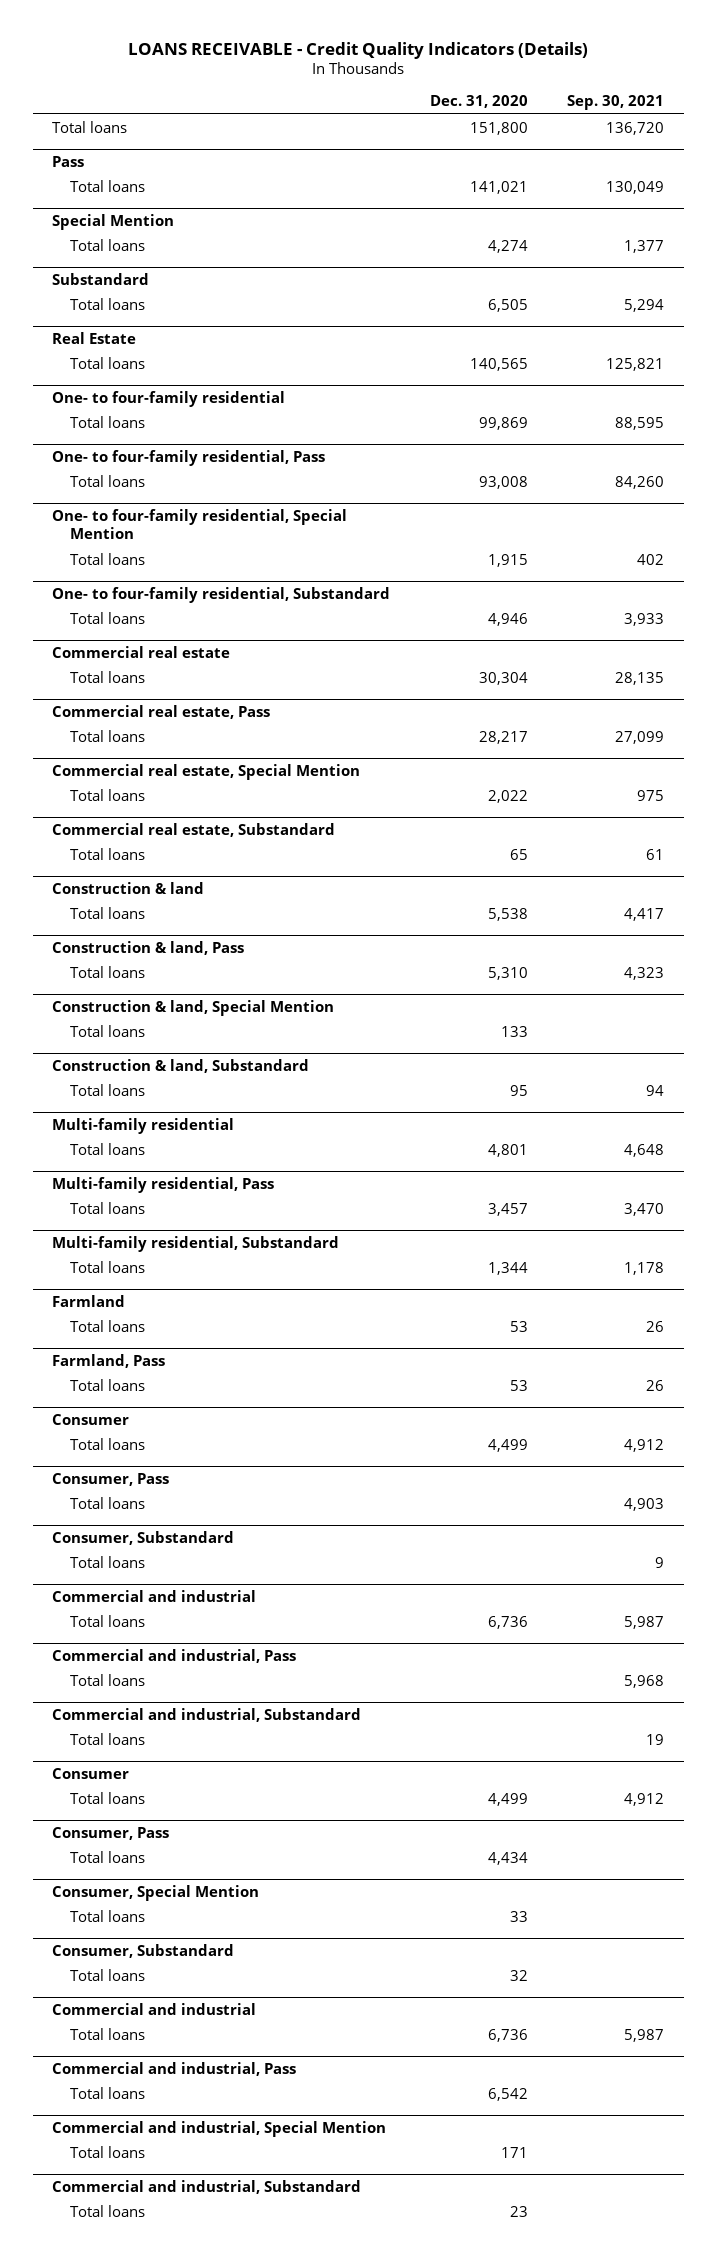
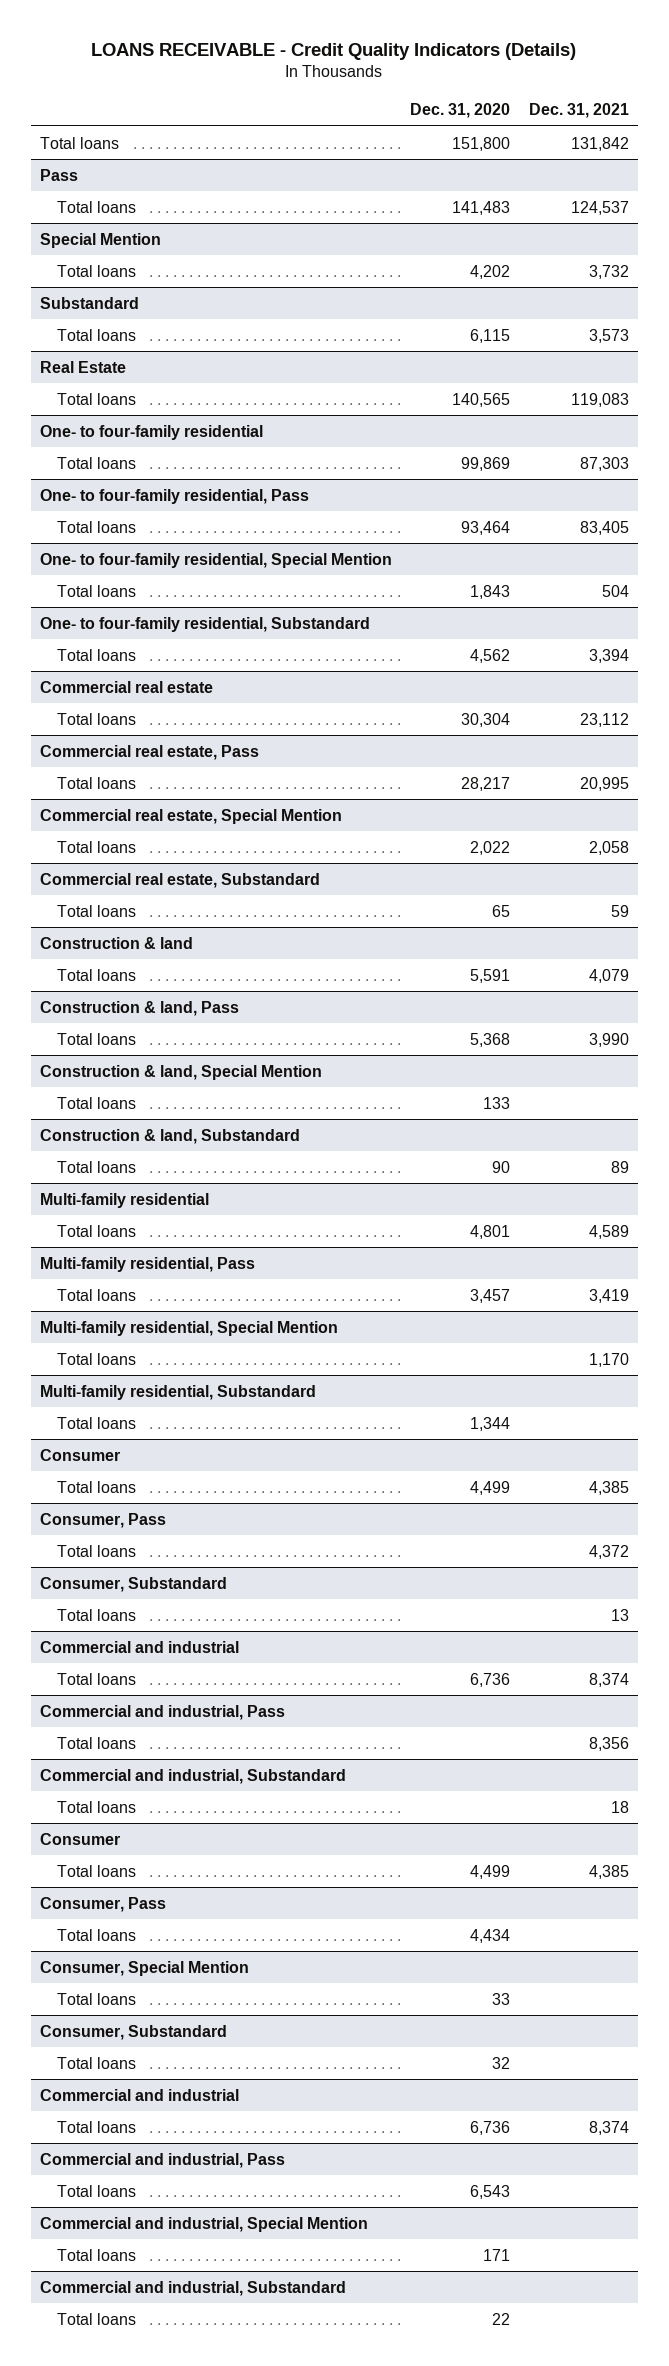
- | Dec. 31, 2020 | Sep. 30, 2021
+ | Dec. 31, 2020 | Dec. 31, 2021
@ Pass
- Total loans | 141,021 | 130,049
+ Total loans | 141,483 | 124,537
@ Special Mention
- Total loans | 4,274 | 1,377
+ Total loans | 4,202 | 3,732
@ Substandard
- Total loans | 6,505 | 5,294
+ Total loans | 6,115 | 3,573
@ One- to four-family residential, Pass
- Total loans | 93,008 | 84,260
+ Total loans | 93,464 | 83,405
@ One- to four-family residential, Special Mention
- Total loans | 1,915 | 402
+ Total loans | 1,843 | 504
@ One- to four-family residential, Substandard
- Total loans | 4,946 | 3,933
+ Total loans | 4,562 | 3,394
@ Construction & land
- Total loans | 5,538 | 4,417
+ Total loans | 5,591 | 4,079
@ Construction & land, Pass
- Total loans | 5,310 | 4,323
+ Total loans | 5,368 | 3,990
@ Construction & land, Substandard
- Total loans | 95 | 94
+ Total loans | 90 | 89
+ Multi-family residential, Special Mention
+ Total loans | | 1,170
- Farmland
- Total loans | 53 | 26
- Farmland, Pass
- Total loans | 53 | 26
@ Commercial and industrial, Pass
- Total loans | 6,542 |
+ Total loans | 6,543 |
@ Commercial and industrial, Substandard
- Total loans | 23 |
+ Total loans | 22 |

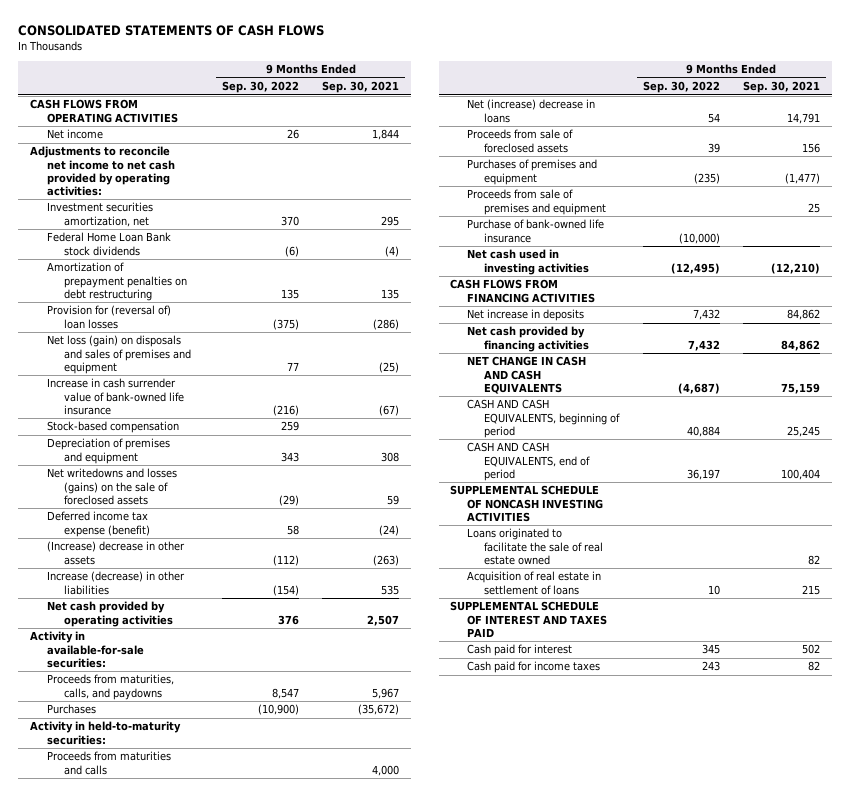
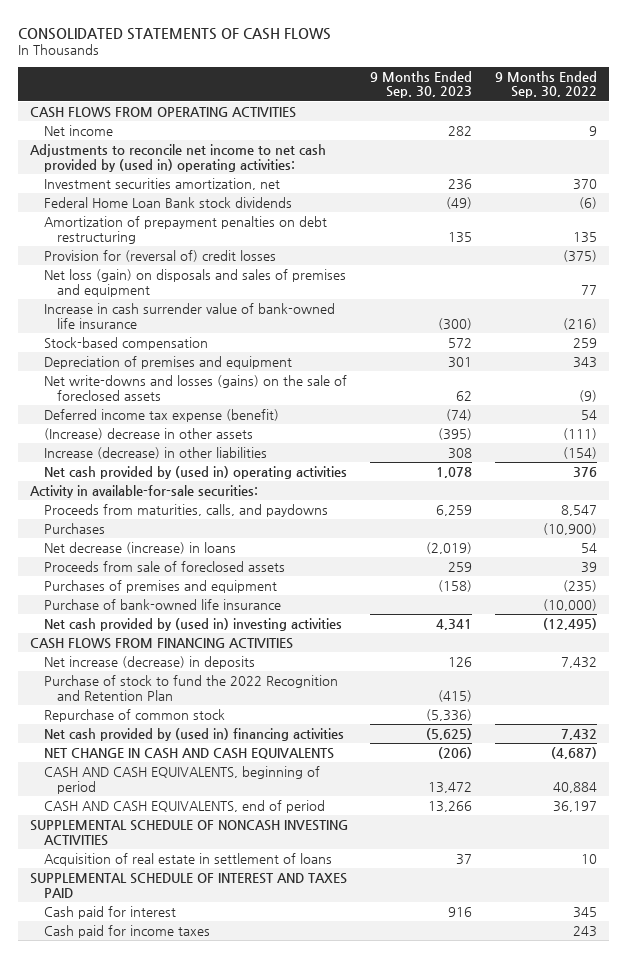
- | 9 Months Ended Sep. 30, 2022 | 9 Months Ended Sep. 30, 2021
+ | 9 Months Ended Sep. 30, 2023 | 9 Months Ended Sep. 30, 2022
- Net income | 26 | 1,844
- Adjustments to reconcile net income to net cash provided by operating activities:
+ Net income | 282 | 9
+ Adjustments to reconcile net income to net cash provided by (used in) operating activities:
- Provision for (reversal of) loan losses | (375) | (286)
+ Provision for (reversal of) credit losses | | (375)
- Net writedowns and losses (gains) on the sale of foreclosed assets | (29) | 59
- Deferred income tax expense (benefit) | 58 | (24)
- (Increase) decrease in other assets | (112) | (263)
+ Net write-downs and losses (gains) on the sale of foreclosed assets | 62 | (9)
+ Deferred income tax expense (benefit) | (74) | 54
+ (Increase) decrease in other assets | (395) | (111)
- Net cash provided by operating activities | 376 | 2,507
+ Net cash provided by (used in) operating activities | 1,078 | 376
- Activity in held-to-maturity securities:
- Proceeds from maturities and calls | | 4,000
- Net (increase) decrease in loans | 54 | 14,791
+ Net decrease (increase) in loans | (2,019) | 54
- Proceeds from sale of premises and equipment | | 25
- Net cash used in investing activities | (12,495) | (12,210)
+ Net cash provided by (used in) investing activities | 4,341 | (12,495)
- Net increase in deposits | 7,432 | 84,862
- Net cash provided by financing activities | 7,432 | 84,862
+ Net increase (decrease) in deposits | 126 | 7,432
+ Purchase of stock to fund the 2022 Recognition and Retention Plan | (415) |
+ Repurchase of common stock | (5,336) |
+ Net cash provided by (used in) financing activities | (5,625) | 7,432
- Loans originated to facilitate the sale of real estate owned | | 82

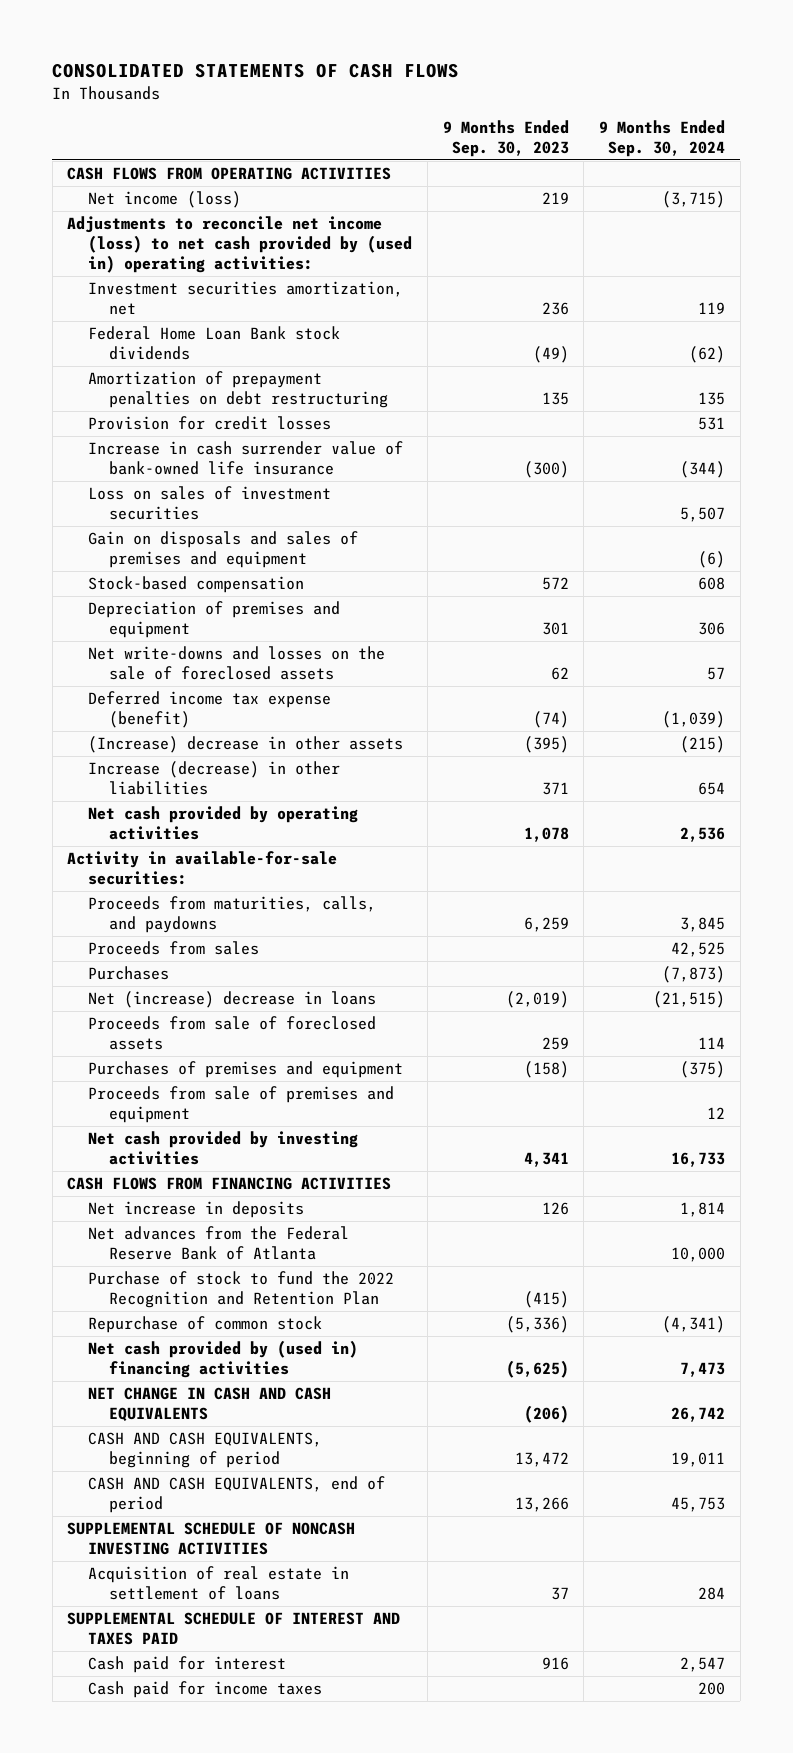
- | 9 Months Ended Sep. 30, 2023 | 9 Months Ended Sep. 30, 2022
+ | 9 Months Ended Sep. 30, 2023 | 9 Months Ended Sep. 30, 2024
- Net income | 282 | 9
- Adjustments to reconcile net income to net cash provided by (used in) operating activities:
+ Net income (loss) | 219 | (3,715)
+ Adjustments to reconcile net income (loss) to net cash provided by (used in) operating activities:
- Provision for (reversal of) credit losses | | (375)
- Net loss (gain) on disposals and sales of premises and equipment | | 77
+ Provision for credit losses | | 531
+ Loss on sales of investment securities | | 5,507
+ Gain on disposals and sales of premises and equipment | | (6)
- Net write-downs and losses (gains) on the sale of foreclosed assets | 62 | (9)
+ Net write-downs and losses on the sale of foreclosed assets | 62 | 57
- Increase (decrease) in other liabilities | 308 | (154)
- Net cash provided by (used in) operating activities | 1,078 | 376
+ Increase (decrease) in other liabilities | 371 | 654
+ Net cash provided by operating activities | 1,078 | 2,536
+ Proceeds from sales | | 42,525
- Net decrease (increase) in loans | (2,019) | 54
+ Net (increase) decrease in loans | (2,019) | (21,515)
- Purchase of bank-owned life insurance | | (10,000)
- Net cash provided by (used in) investing activities | 4,341 | (12,495)
+ Proceeds from sale of premises and equipment | | 12
+ Net cash provided by investing activities | 4,341 | 16,733
- Net increase (decrease) in deposits | 126 | 7,432
+ Net increase in deposits | 126 | 1,814
+ Net advances from the Federal Reserve Bank of Atlanta | | 10,000

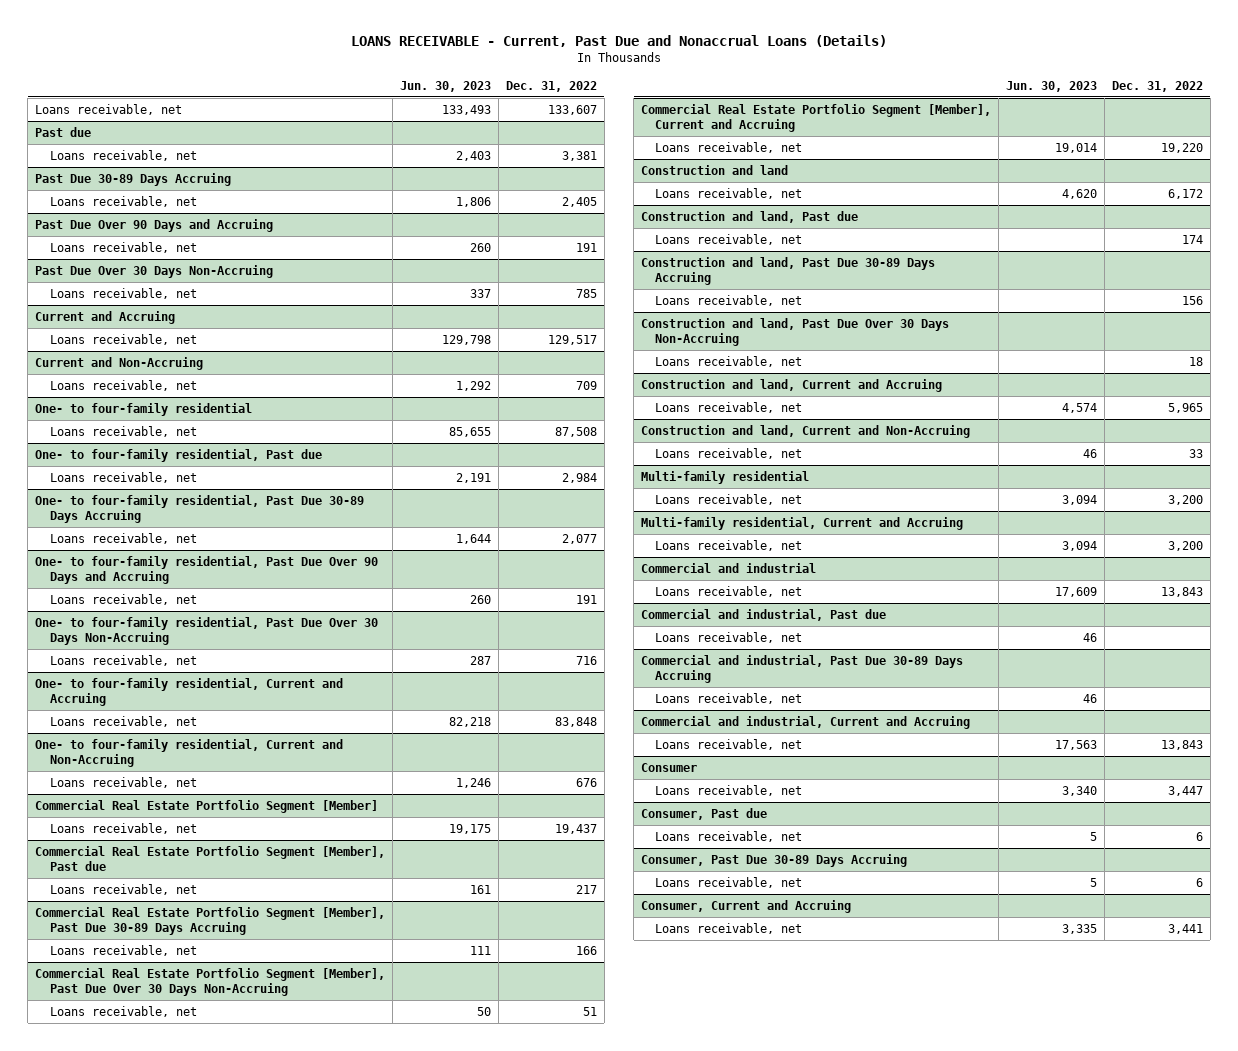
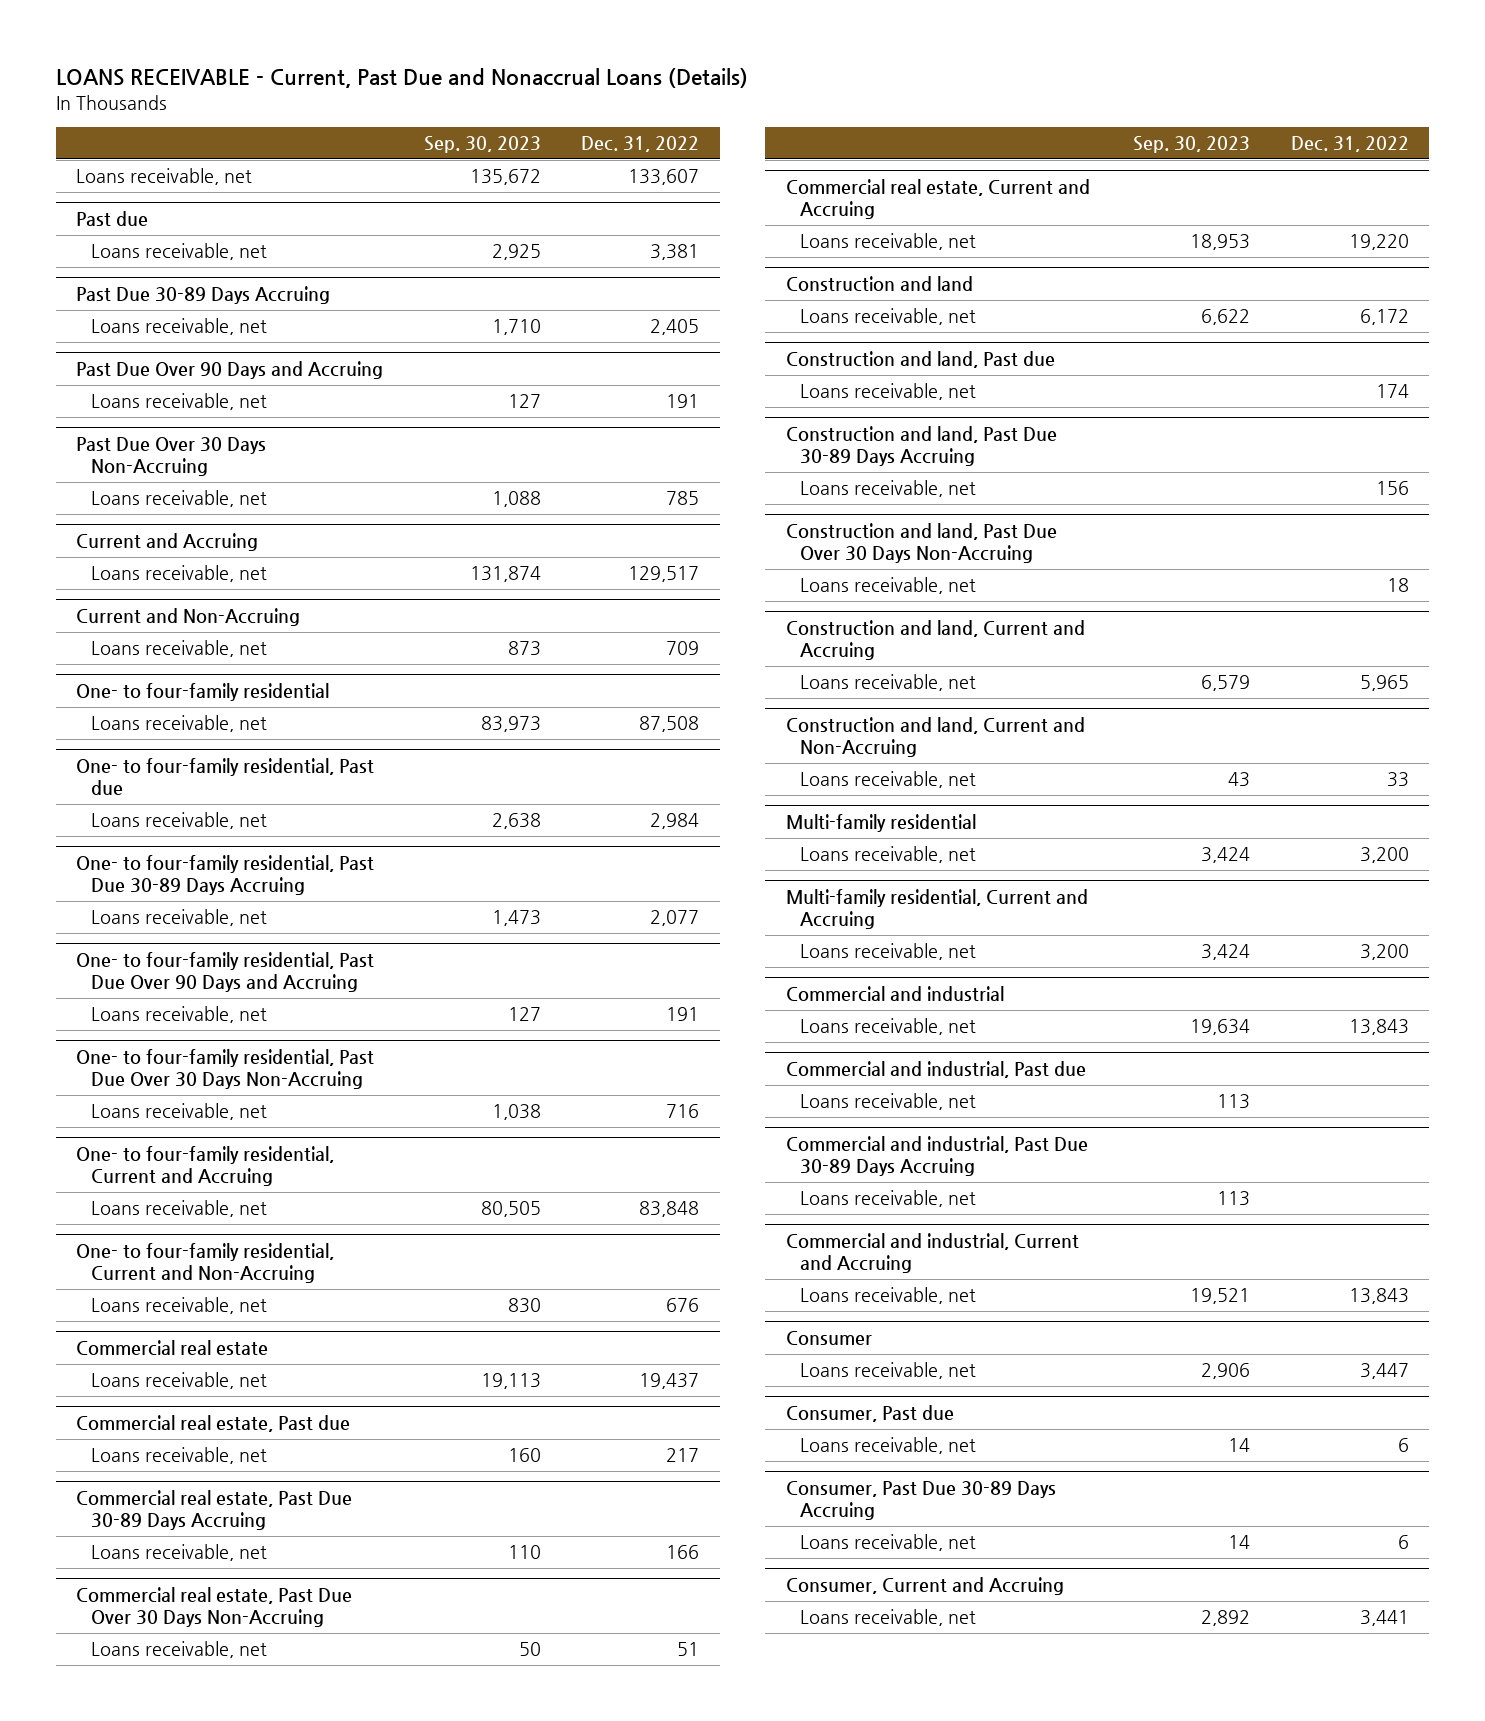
- | Jun. 30, 2023 | Dec. 31, 2022
+ | Sep. 30, 2023 | Dec. 31, 2022
- Commercial Real Estate Portfolio Segment [Member]
+ Commercial real estate
- Commercial Real Estate Portfolio Segment [Member], Past due
+ Commercial real estate, Past due
- Commercial Real Estate Portfolio Segment [Member], Past Due 30-89 Days Accruing
+ Commercial real estate, Past Due 30-89 Days Accruing
- Commercial Real Estate Portfolio Segment [Member], Past Due Over 30 Days Non-Accruing
+ Commercial real estate, Past Due Over 30 Days Non-Accruing
- Commercial Real Estate Portfolio Segment [Member], Current and Accruing
+ Commercial real estate, Current and Accruing

